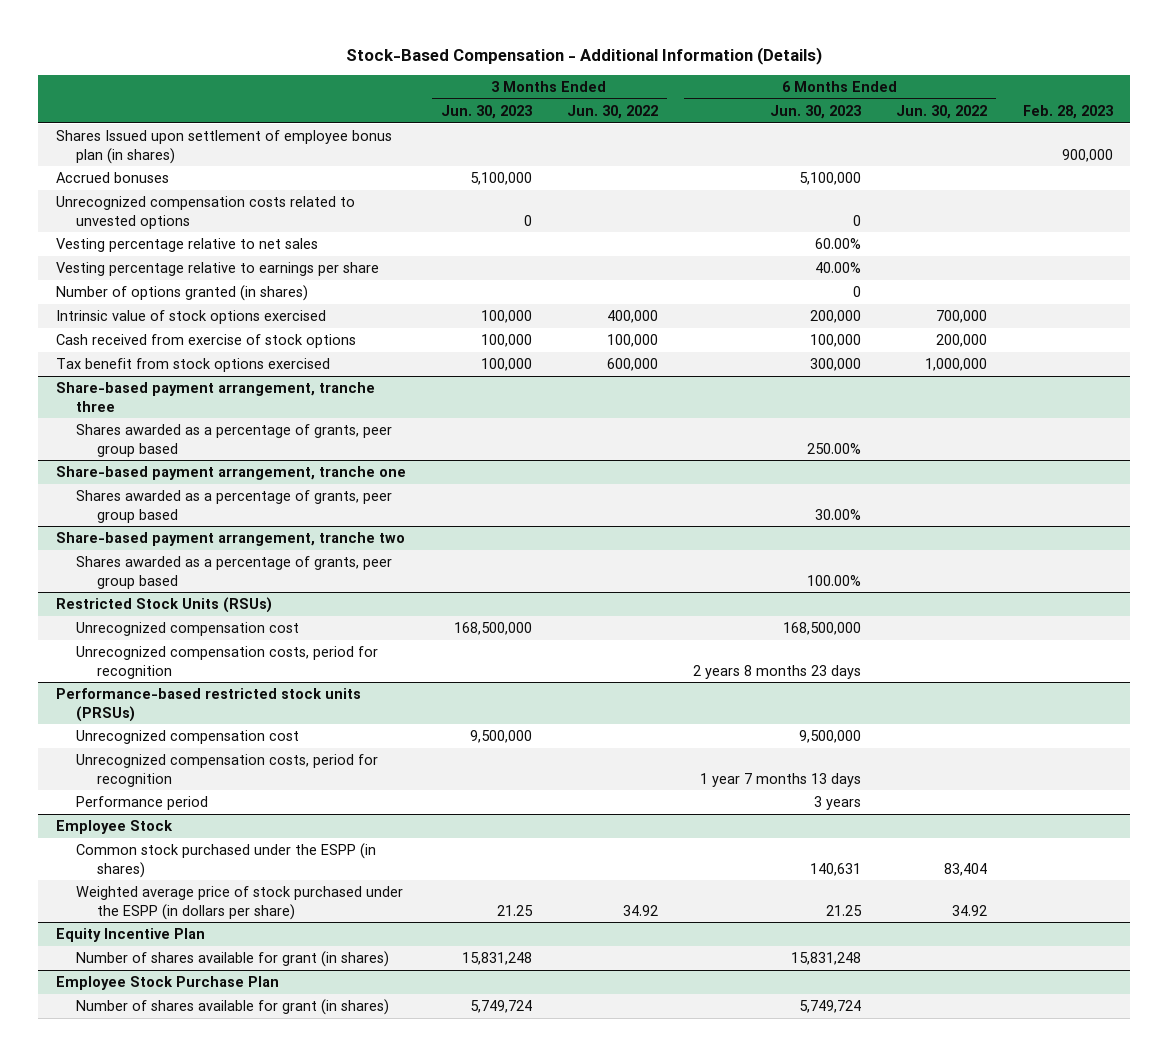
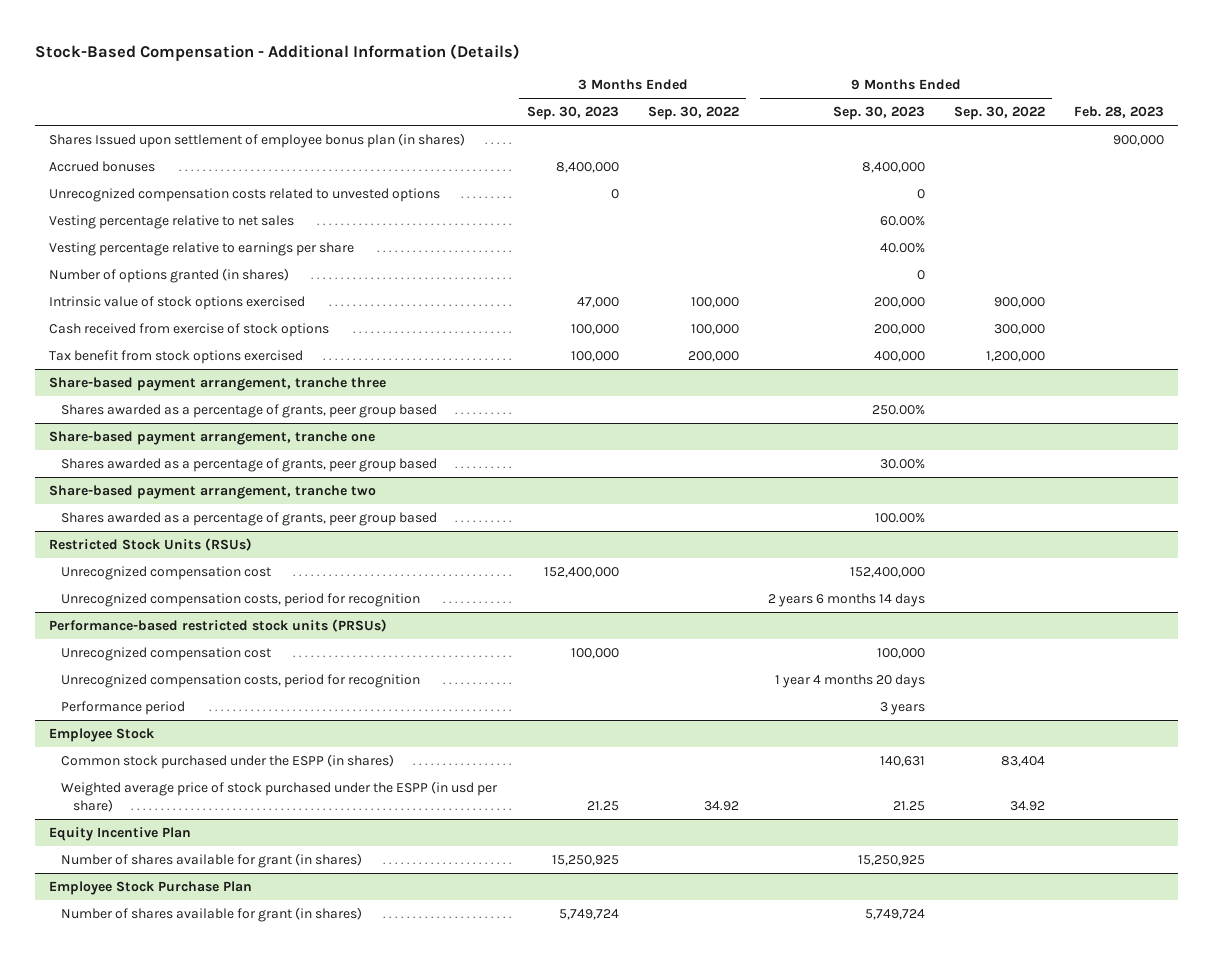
- | 3 Months Ended Jun. 30, 2023 | 3 Months Ended Jun. 30, 2022 | 6 Months Ended Jun. 30, 2023 | 6 Months Ended Jun. 30, 2022 | Feb. 28, 2023
+ | 3 Months Ended Sep. 30, 2023 | 3 Months Ended Sep. 30, 2022 | 9 Months Ended Sep. 30, 2023 | 9 Months Ended Sep. 30, 2022 | Feb. 28, 2023
@ Employee Stock
- Weighted average price of stock purchased under the ESPP (in dollars per share) | 21.25 | 34.92 | 21.25 | 34.92 |
+ Weighted average price of stock purchased under the ESPP (in usd per share) | 21.25 | 34.92 | 21.25 | 34.92 |

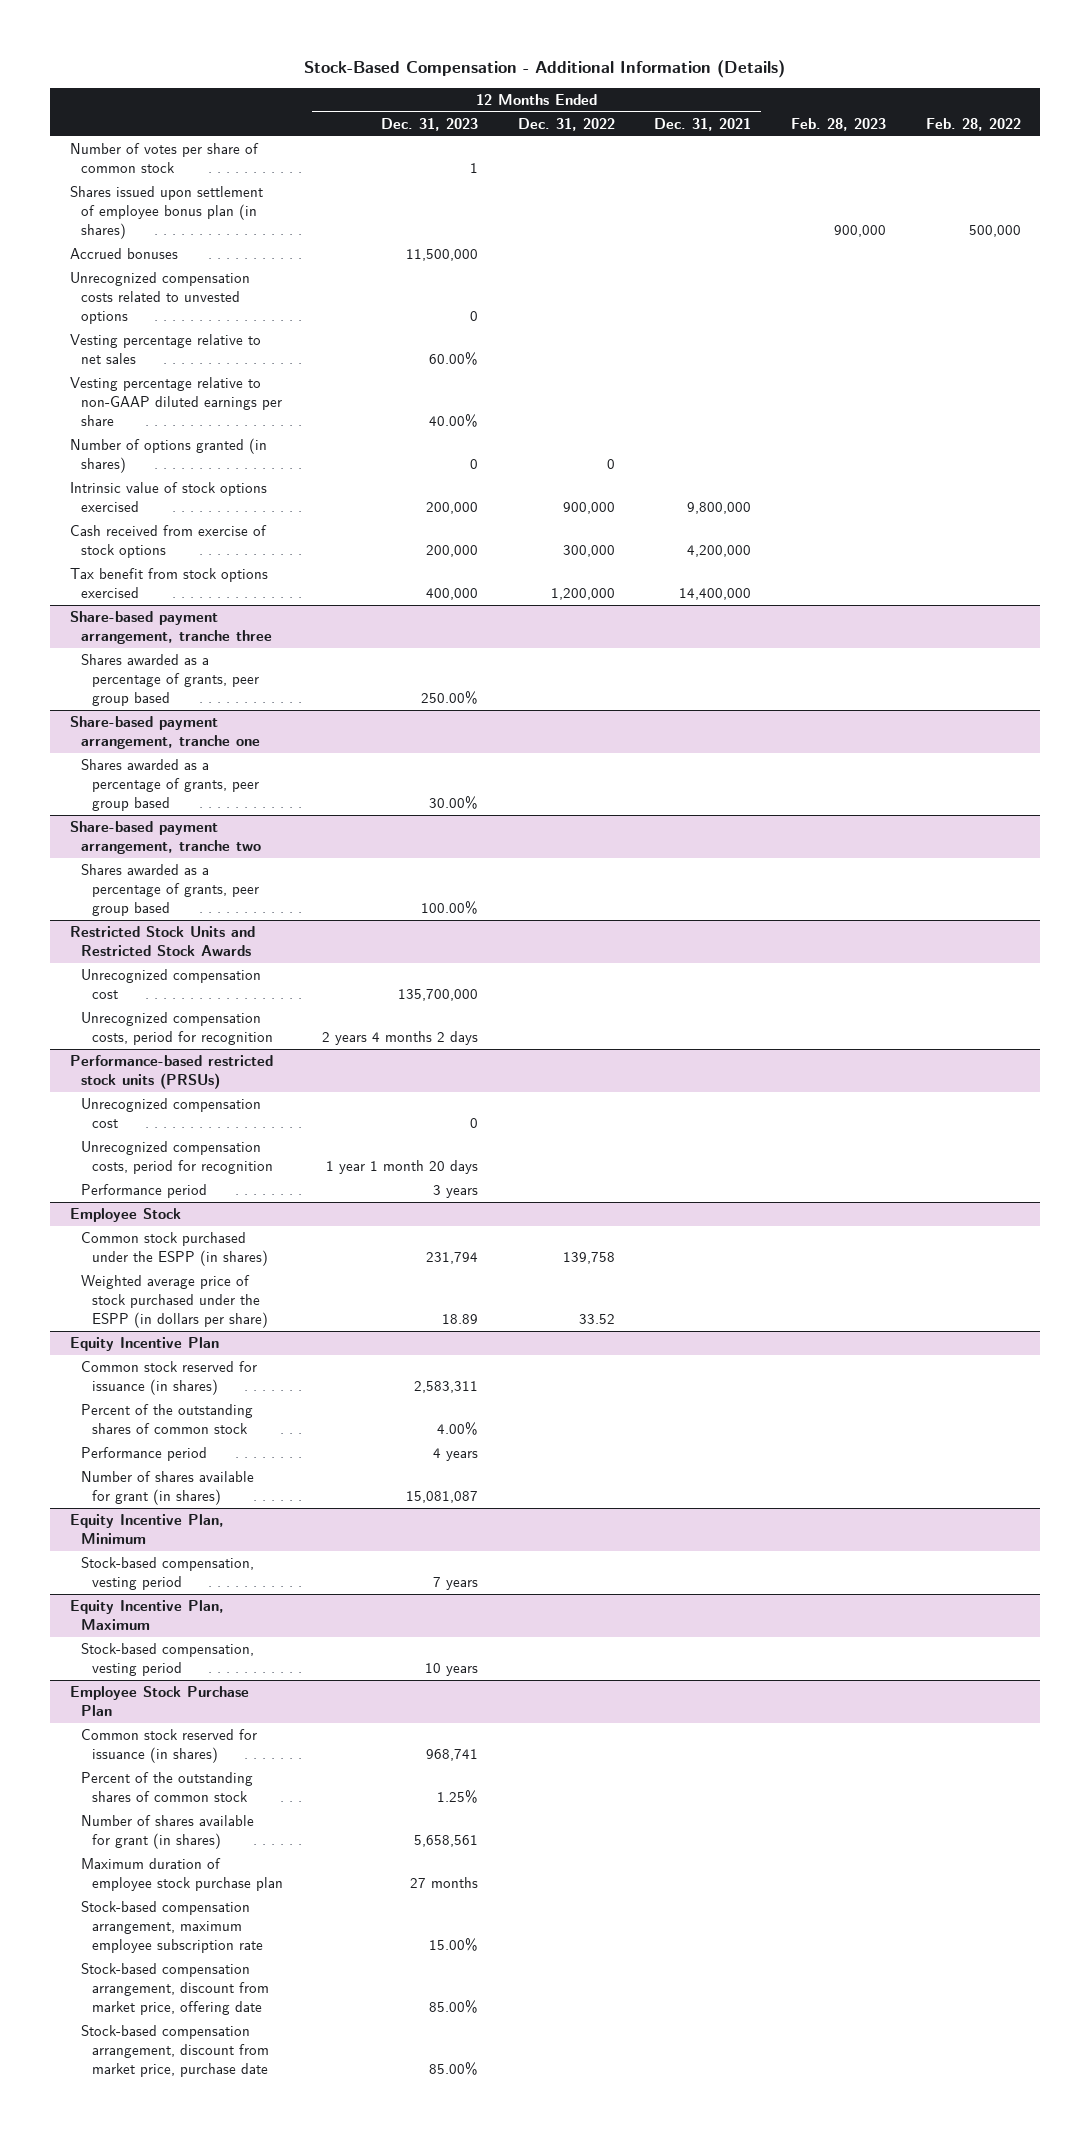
- | 3 Months Ended Sep. 30, 2023 | 3 Months Ended Sep. 30, 2022 | 9 Months Ended Sep. 30, 2023 | 9 Months Ended Sep. 30, 2022 | Feb. 28, 2023
+ | 12 Months Ended Dec. 31, 2023 | 12 Months Ended Dec. 31, 2022 | 12 Months Ended Dec. 31, 2021 | Feb. 28, 2023 | Feb. 28, 2022
- Shares Issued upon settlement of employee bonus plan (in shares) | | | | | 900,000
+ Number of votes per share of common stock | 1 | | | |
+ Shares issued upon settlement of employee bonus plan (in shares) | | | | 900,000 | 500,000
- Vesting percentage relative to earnings per share | | | 40.00% | |
+ Vesting percentage relative to non-GAAP diluted earnings per share | 40.00% | | | |
- Restricted Stock Units (RSUs)
- Unrecognized compensation cost | 152,400,000 | | 152,400,000 | |
- Unrecognized compensation costs, period for recognition | | | 2 years 6 months 14 days | |
+ Restricted Stock Units and Restricted Stock Awards
+ Unrecognized compensation cost | 135,700,000 | | | |
+ Unrecognized compensation costs, period for recognition | 2 years 4 months 2 days | | | |
@ Employee Stock
- Weighted average price of stock purchased under the ESPP (in usd per share) | 21.25 | 34.92 | 21.25 | 34.92 |
+ Weighted average price of stock purchased under the ESPP (in dollars per share) | 18.89 | 33.52 | | |
@ Equity Incentive Plan
+ Common stock reserved for issuance (in shares) | 2,583,311 | | | |
+ Percent of the outstanding shares of common stock | 4.00% | | | |
+ Performance period | 4 years | | | |
+ Equity Incentive Plan, Minimum
+ Stock-based compensation, vesting period | 7 years | | | |
+ Equity Incentive Plan, Maximum
+ Stock-based compensation, vesting period | 10 years | | | |
@ Employee Stock Purchase Plan
+ Common stock reserved for issuance (in shares) | 968,741 | | | |
+ Percent of the outstanding shares of common stock | 1.25% | | | |
+ Maximum duration of employee stock purchase plan | 27 months | | | |
+ Stock-based compensation arrangement, maximum employee subscription rate | 15.00% | | | |
+ Stock-based compensation arrangement, discount from market price, offering date | 85.00% | | | |
+ Stock-based compensation arrangement, discount from market price, purchase date | 85.00% | | | |

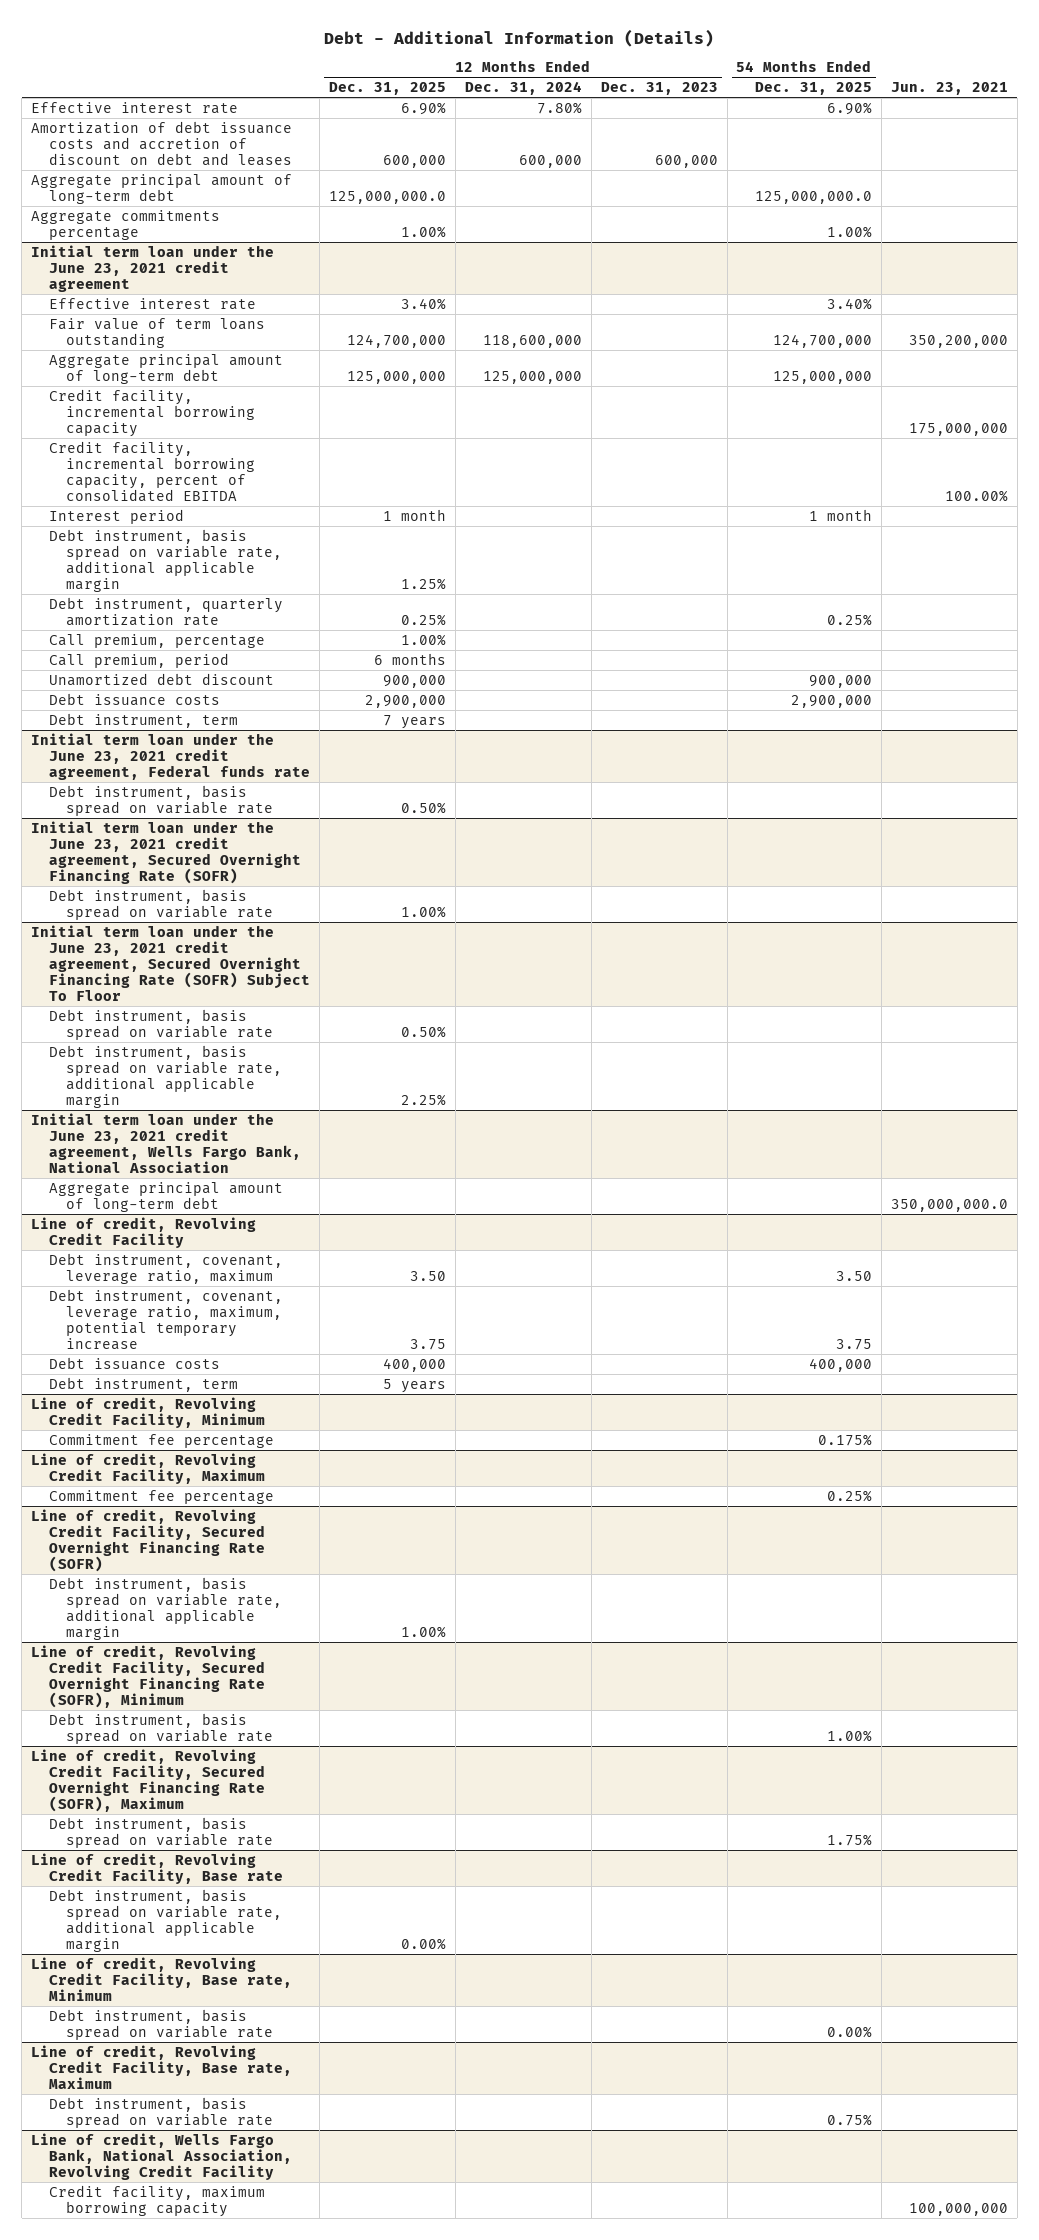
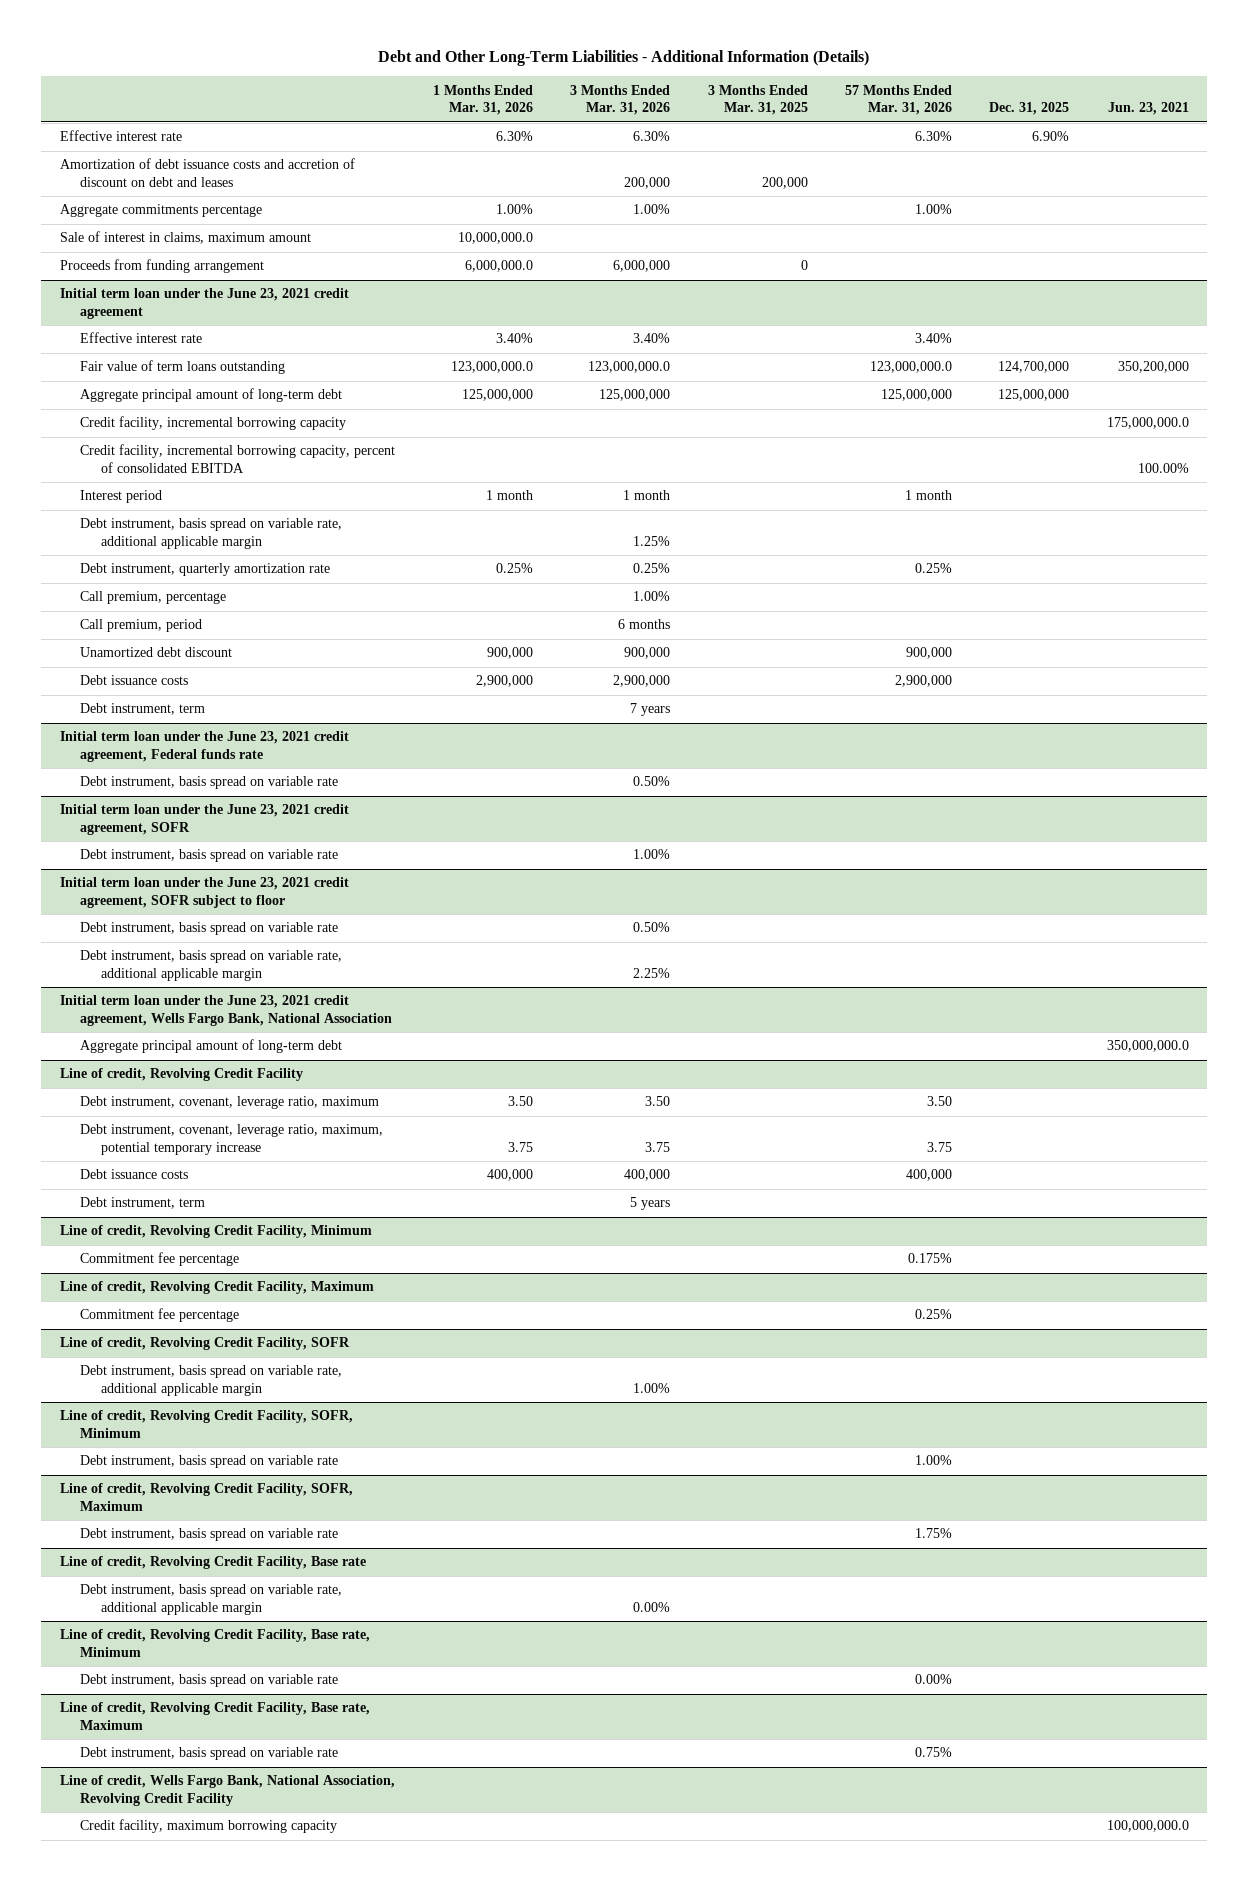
- Debt - Additional Information (Details)
+ Debt and Other Long-Term Liabilities - Additional Information (Details)
- | 12 Months Ended Dec. 31, 2025 | 12 Months Ended Dec. 31, 2024 | 12 Months Ended Dec. 31, 2023 | 54 Months Ended Dec. 31, 2025 | Jun. 23, 2021
+ | 1 Months Ended Mar. 31, 2026 | 3 Months Ended Mar. 31, 2026 | 3 Months Ended Mar. 31, 2025 | 57 Months Ended Mar. 31, 2026 | Dec. 31, 2025 | Jun. 23, 2021
- Aggregate principal amount of long-term debt | 125,000,000.0 | | | 125,000,000.0 |
+ Sale of interest in claims, maximum amount | 10,000,000.0 | | | | |
+ Proceeds from funding arrangement | 6,000,000.0 | 6,000,000 | 0 | | |
@ Initial term loan under the June 23, 2021 credit agreement
- Credit facility, incremental borrowing capacity | | | | | 175,000,000
+ Credit facility, incremental borrowing capacity | | | | | | 175,000,000.0
- Initial term loan under the June 23, 2021 credit agreement, Secured Overnight Financing Rate (SOFR)
+ Initial term loan under the June 23, 2021 credit agreement, SOFR
- Initial term loan under the June 23, 2021 credit agreement, Secured Overnight Financing Rate (SOFR) Subject To Floor
+ Initial term loan under the June 23, 2021 credit agreement, SOFR subject to floor
- Line of credit, Revolving Credit Facility, Secured Overnight Financing Rate (SOFR)
+ Line of credit, Revolving Credit Facility, SOFR
- Line of credit, Revolving Credit Facility, Secured Overnight Financing Rate (SOFR), Minimum
+ Line of credit, Revolving Credit Facility, SOFR, Minimum
- Line of credit, Revolving Credit Facility, Secured Overnight Financing Rate (SOFR), Maximum
+ Line of credit, Revolving Credit Facility, SOFR, Maximum
@ Line of credit, Wells Fargo Bank, National Association, Revolving Credit Facility
- Credit facility, maximum borrowing capacity | | | | | 100,000,000
+ Credit facility, maximum borrowing capacity | | | | | | 100,000,000.0

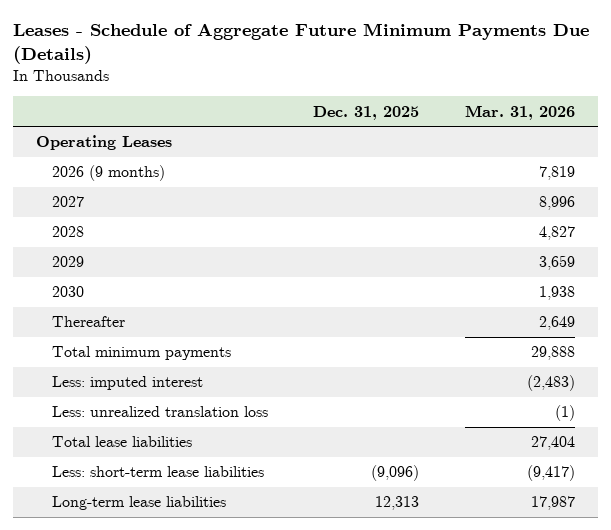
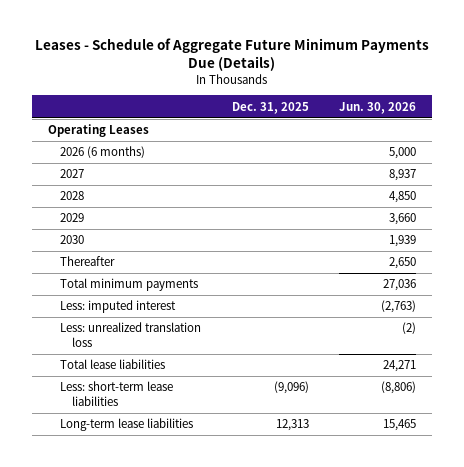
- | Dec. 31, 2025 | Mar. 31, 2026
+ | Dec. 31, 2025 | Jun. 30, 2026
- 2026 (9 months) | | 7,819
+ 2026 (6 months) | | 5,000

